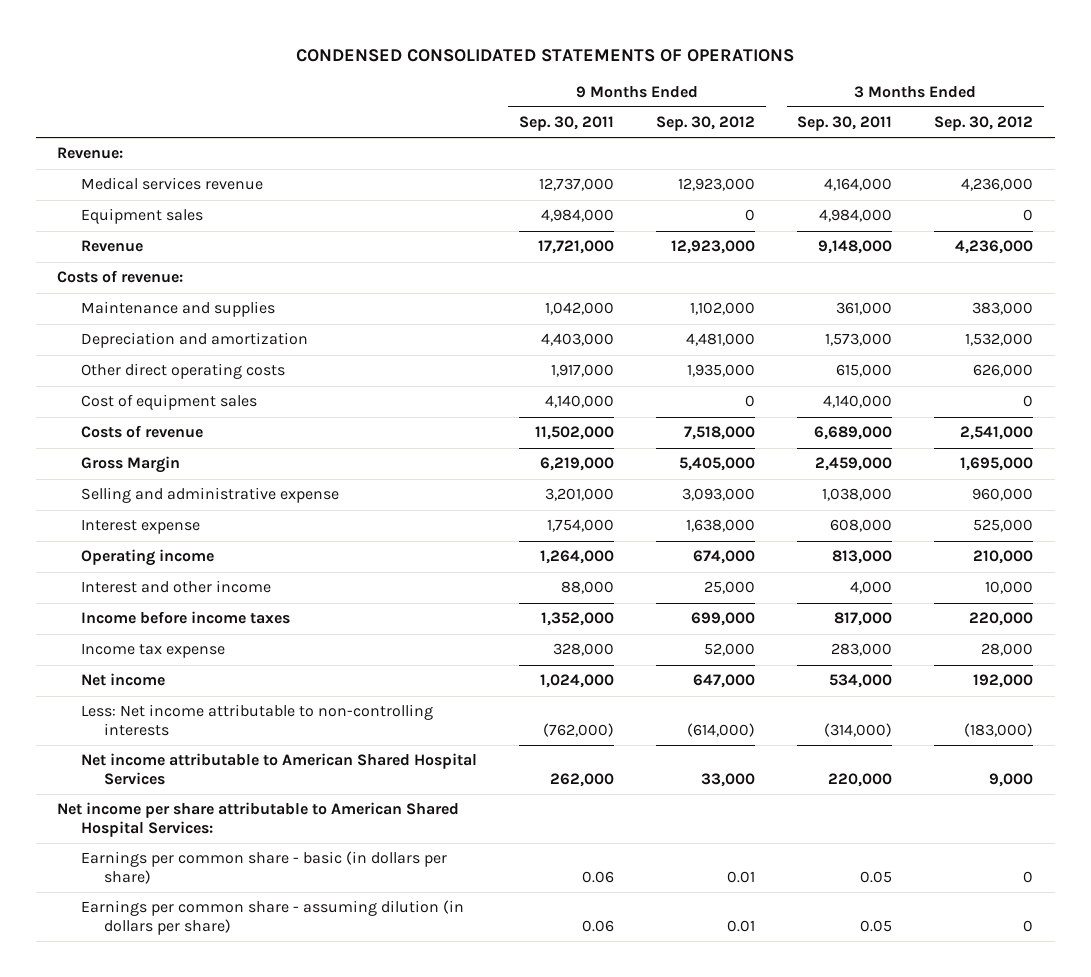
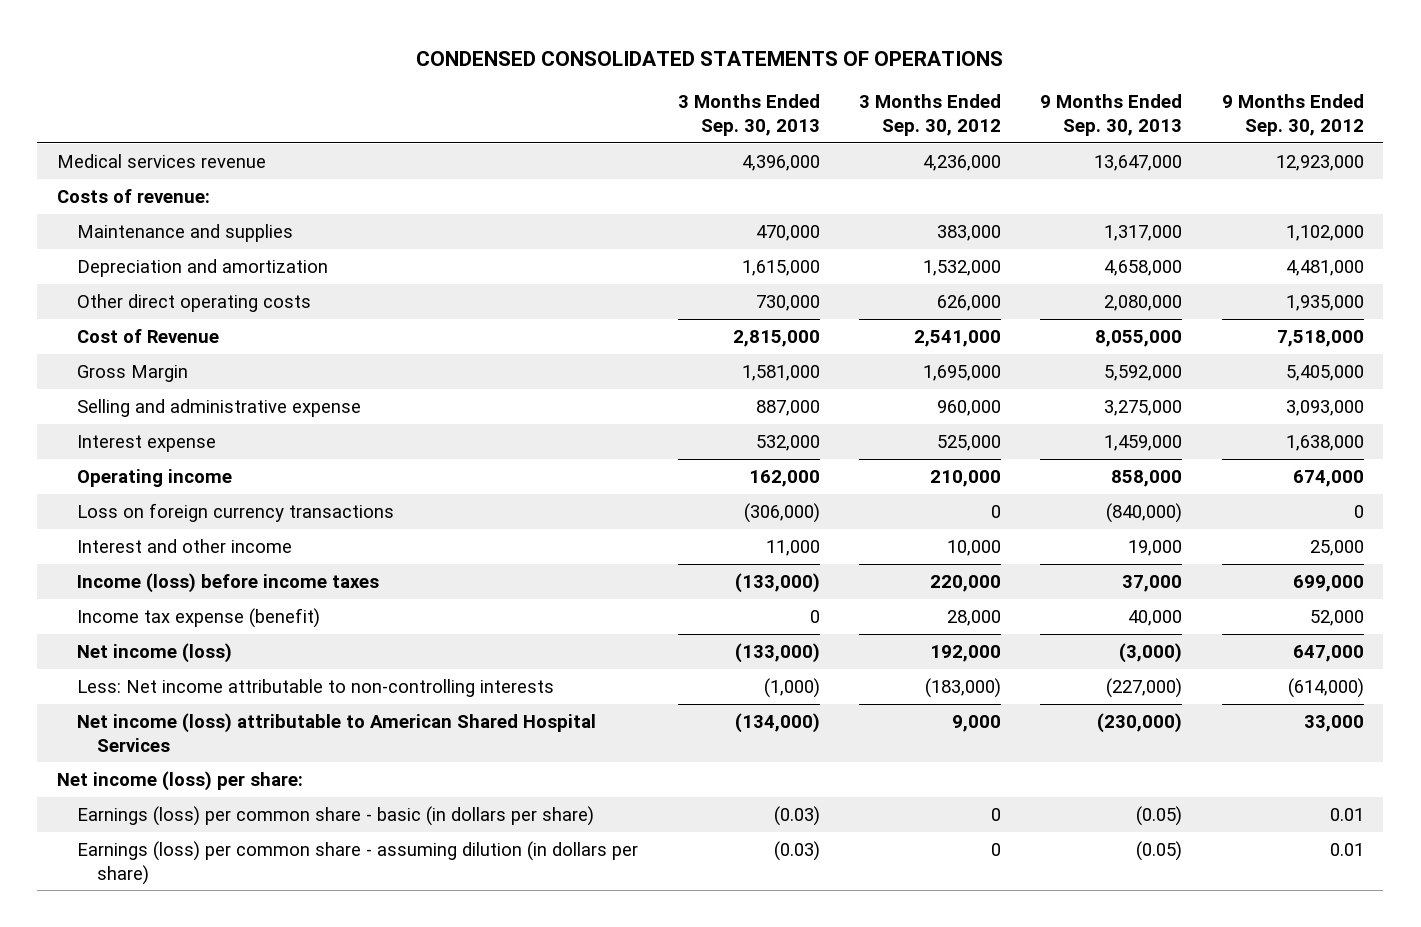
- | 9 Months Ended Sep. 30, 2011 | 9 Months Ended Sep. 30, 2012 | 3 Months Ended Sep. 30, 2011 | 3 Months Ended Sep. 30, 2012
+ | 3 Months Ended Sep. 30, 2013 | 3 Months Ended Sep. 30, 2012 | 9 Months Ended Sep. 30, 2013 | 9 Months Ended Sep. 30, 2012
- Revenue:
- Equipment sales | 4,984,000 | 0 | 4,984,000 | 0
- Revenue | 17,721,000 | 12,923,000 | 9,148,000 | 4,236,000
- Cost of equipment sales | 4,140,000 | 0 | 4,140,000 | 0
- Costs of revenue | 11,502,000 | 7,518,000 | 6,689,000 | 2,541,000
+ Cost of Revenue | 2,815,000 | 2,541,000 | 8,055,000 | 7,518,000
+ Loss on foreign currency transactions | (306,000) | 0 | (840,000) | 0
- Income before income taxes | 1,352,000 | 699,000 | 817,000 | 220,000
- Income tax expense | 328,000 | 52,000 | 283,000 | 28,000
- Net income | 1,024,000 | 647,000 | 534,000 | 192,000
+ Income (loss) before income taxes | (133,000) | 220,000 | 37,000 | 699,000
+ Income tax expense (benefit) | 0 | 28,000 | 40,000 | 52,000
+ Net income (loss) | (133,000) | 192,000 | (3,000) | 647,000
- Net income attributable to American Shared Hospital Services | 262,000 | 33,000 | 220,000 | 9,000
- Net income per share attributable to American Shared Hospital Services:
- Earnings per common share - basic (in dollars per share) | 0.06 | 0.01 | 0.05 | 0
- Earnings per common share - assuming dilution (in dollars per share) | 0.06 | 0.01 | 0.05 | 0
+ Net income (loss) attributable to American Shared Hospital Services | (134,000) | 9,000 | (230,000) | 33,000
+ Net income (loss) per share:
+ Earnings (loss) per common share - basic (in dollars per share) | (0.03) | 0 | (0.05) | 0.01
+ Earnings (loss) per common share - assuming dilution (in dollars per share) | (0.03) | 0 | (0.05) | 0.01

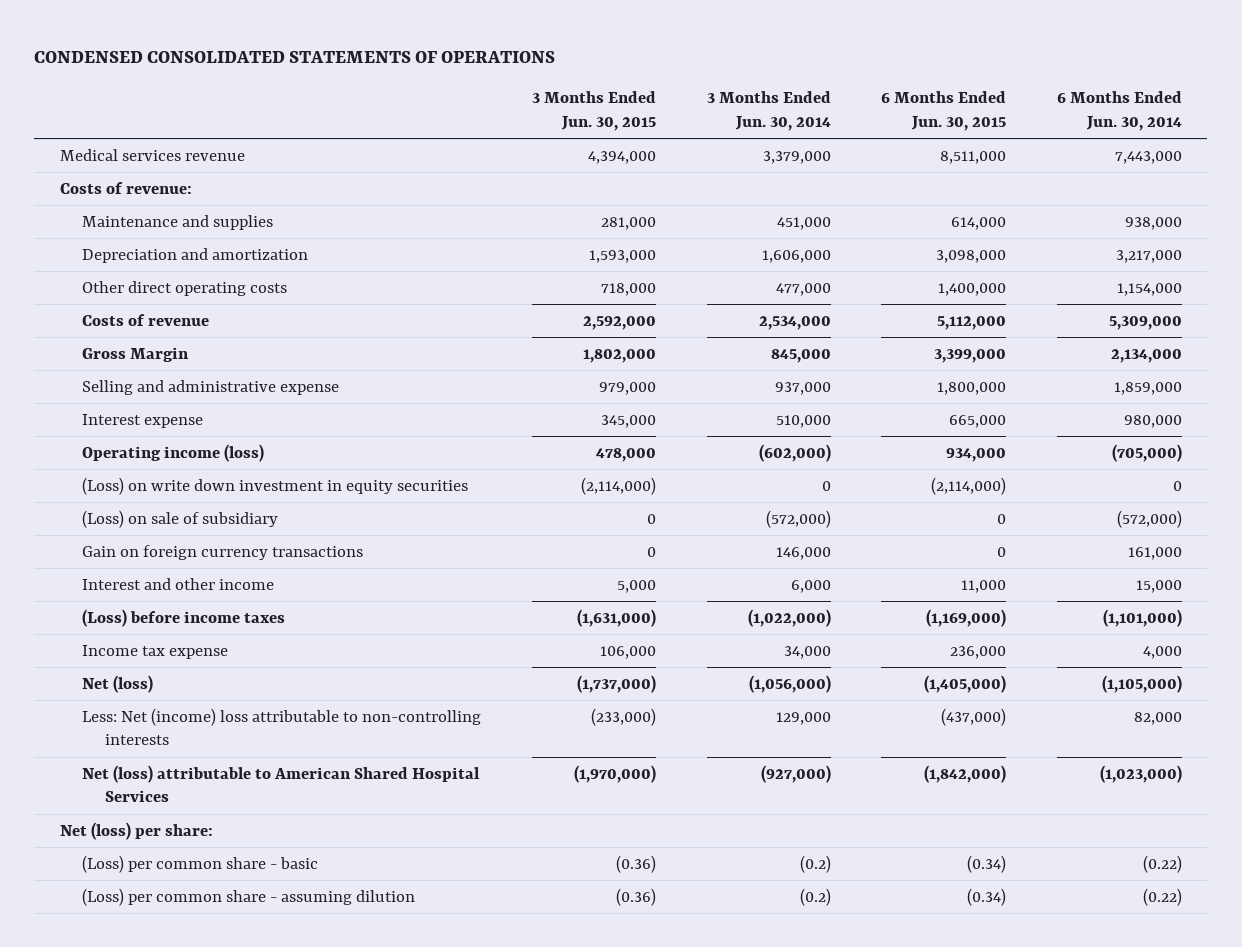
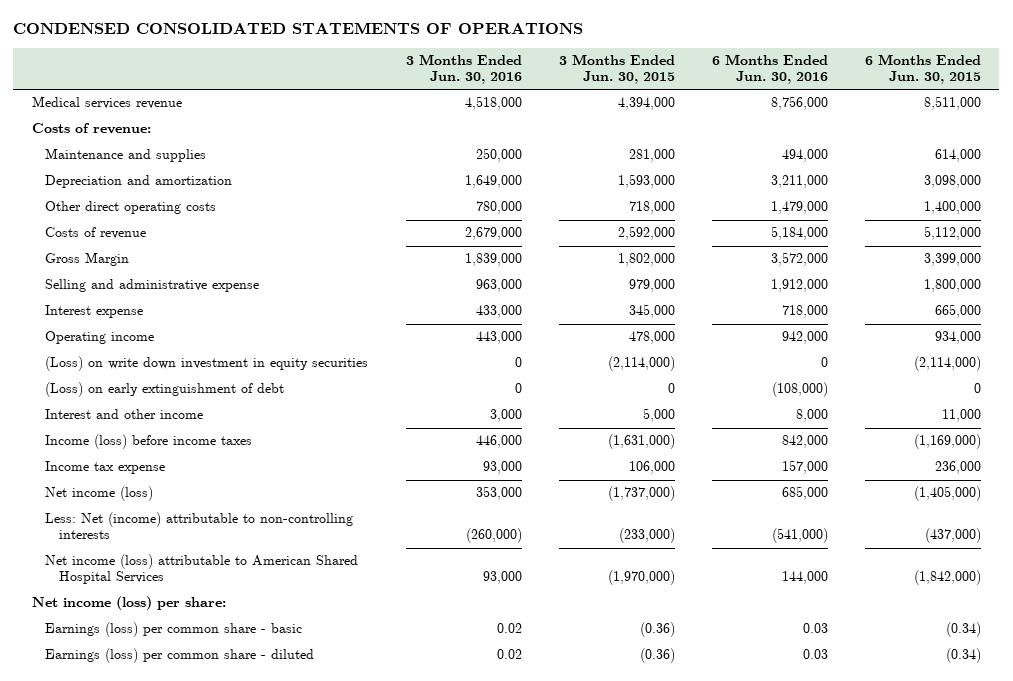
- | 3 Months Ended Jun. 30, 2015 | 3 Months Ended Jun. 30, 2014 | 6 Months Ended Jun. 30, 2015 | 6 Months Ended Jun. 30, 2014
+ | 3 Months Ended Jun. 30, 2016 | 3 Months Ended Jun. 30, 2015 | 6 Months Ended Jun. 30, 2016 | 6 Months Ended Jun. 30, 2015
- Operating income (loss) | 478,000 | (602,000) | 934,000 | (705,000)
+ Operating income | 443,000 | 478,000 | 942,000 | 934,000
- (Loss) on sale of subsidiary | 0 | (572,000) | 0 | (572,000)
- Gain on foreign currency transactions | 0 | 146,000 | 0 | 161,000
+ (Loss) on early extinguishment of debt | 0 | 0 | (108,000) | 0
- (Loss) before income taxes | (1,631,000) | (1,022,000) | (1,169,000) | (1,101,000)
+ Income (loss) before income taxes | 446,000 | (1,631,000) | 842,000 | (1,169,000)
- Net (loss) | (1,737,000) | (1,056,000) | (1,405,000) | (1,105,000)
- Less: Net (income) loss attributable to non-controlling interests | (233,000) | 129,000 | (437,000) | 82,000
- Net (loss) attributable to American Shared Hospital Services | (1,970,000) | (927,000) | (1,842,000) | (1,023,000)
- Net (loss) per share:
- (Loss) per common share - basic | (0.36) | (0.2) | (0.34) | (0.22)
- (Loss) per common share - assuming dilution | (0.36) | (0.2) | (0.34) | (0.22)
+ Net income (loss) | 353,000 | (1,737,000) | 685,000 | (1,405,000)
+ Less: Net (income) attributable to non-controlling interests | (260,000) | (233,000) | (541,000) | (437,000)
+ Net income (loss) attributable to American Shared Hospital Services | 93,000 | (1,970,000) | 144,000 | (1,842,000)
+ Net income (loss) per share:
+ Earnings (loss) per common share - basic | 0.02 | (0.36) | 0.03 | (0.34)
+ Earnings (loss) per common share - diluted | 0.02 | (0.36) | 0.03 | (0.34)

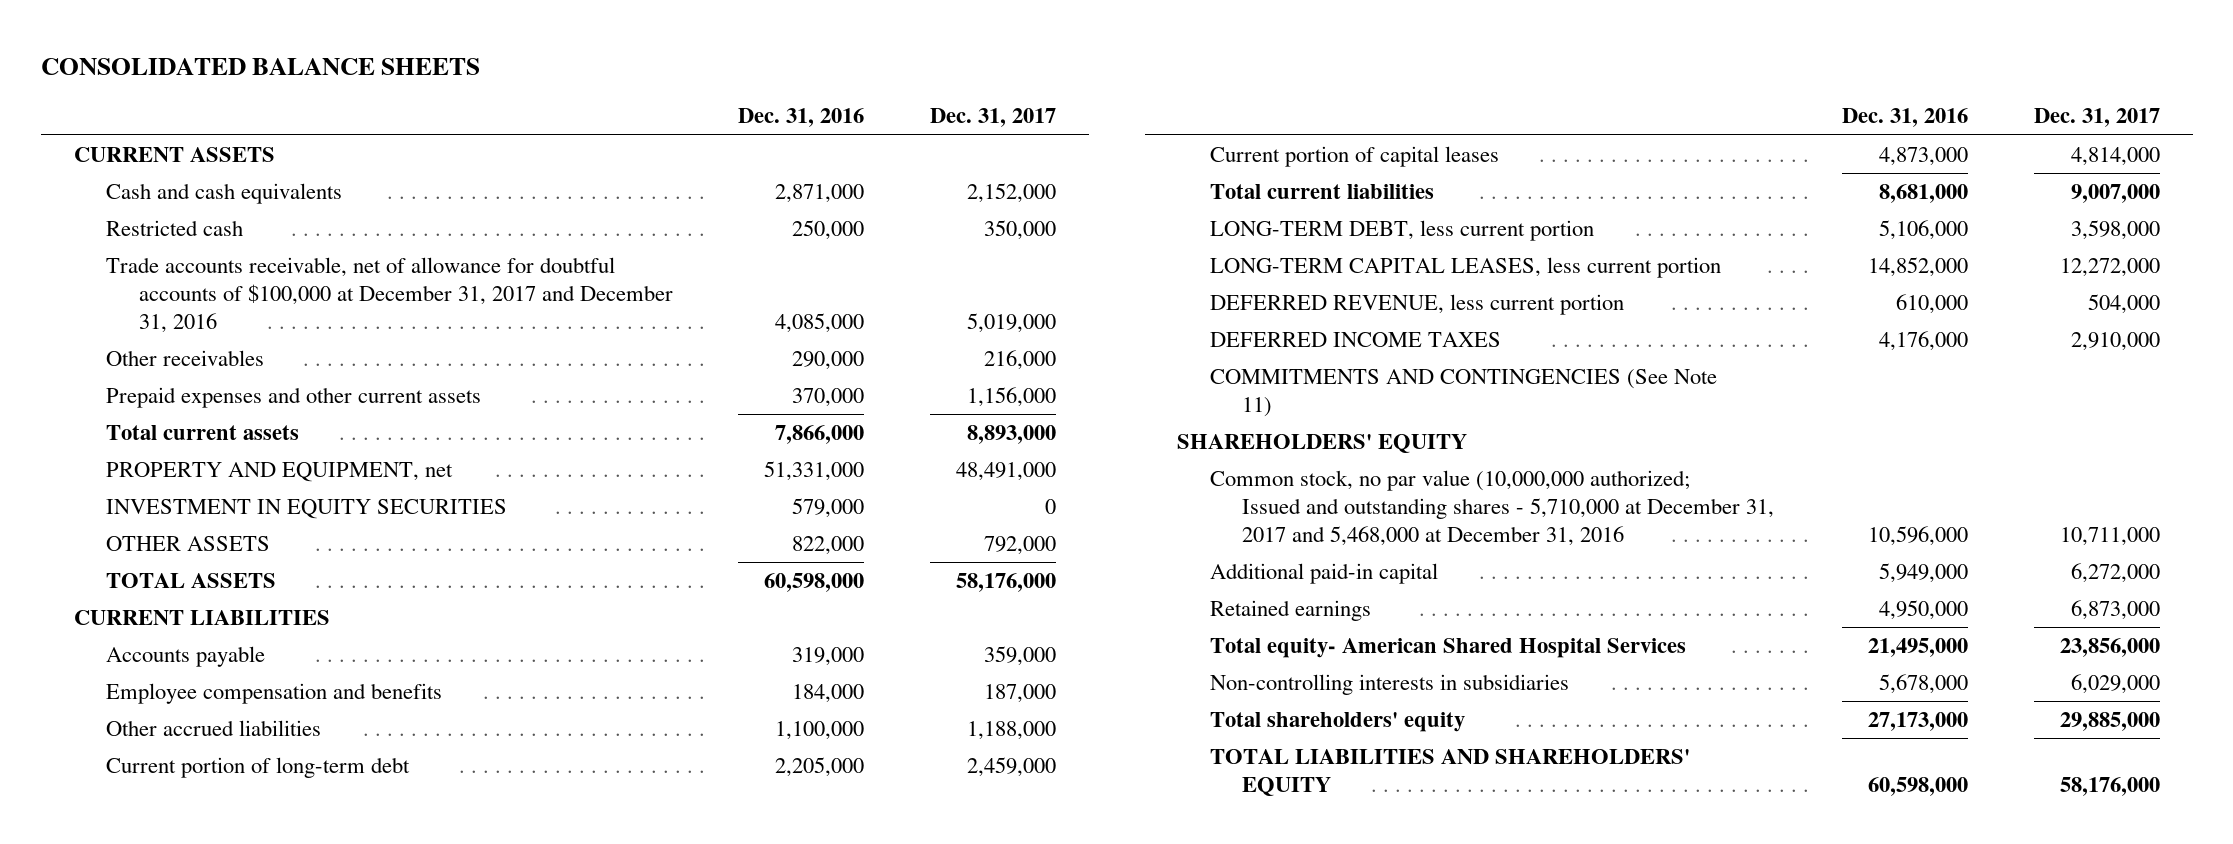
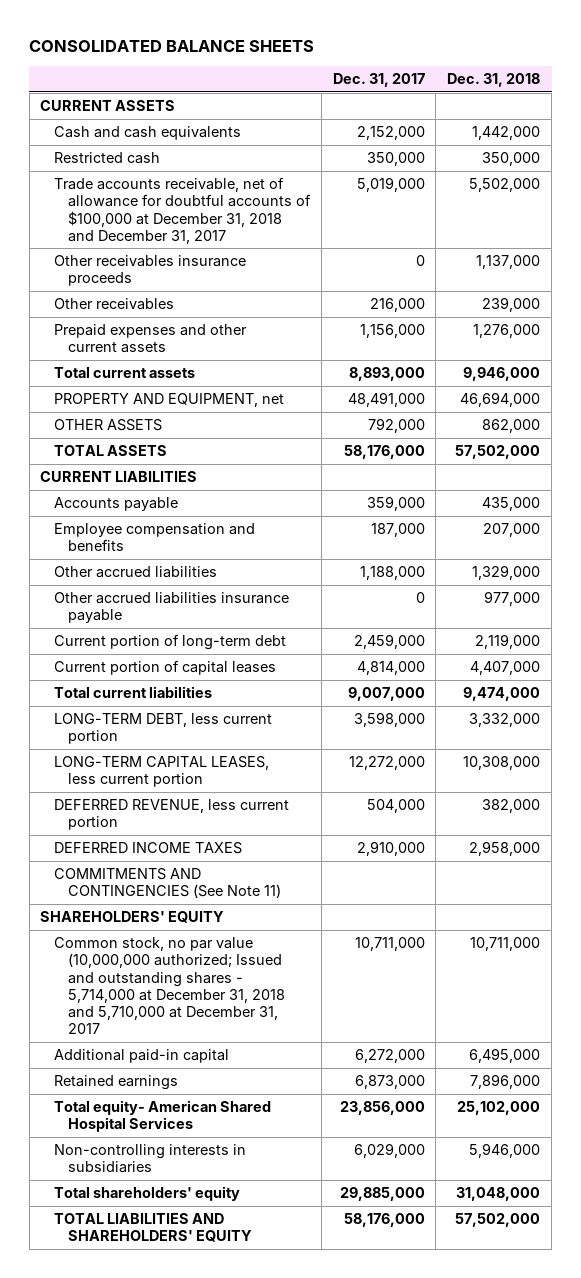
- | Dec. 31, 2016 | Dec. 31, 2017
+ | Dec. 31, 2017 | Dec. 31, 2018
- Trade accounts receivable, net of allowance for doubtful accounts of $100,000 at December 31, 2017 and December 31, 2016 | 4,085,000 | 5,019,000
+ Trade accounts receivable, net of allowance for doubtful accounts of $100,000 at December 31, 2018 and December 31, 2017 | 5,019,000 | 5,502,000
+ Other receivables insurance proceeds | 0 | 1,137,000
- INVESTMENT IN EQUITY SECURITIES | 579,000 | 0
+ Other accrued liabilities insurance payable | 0 | 977,000
- Common stock, no par value (10,000,000 authorized; Issued and outstanding shares - 5,710,000 at December 31, 2017 and 5,468,000 at December 31, 2016 | 10,596,000 | 10,711,000
+ Common stock, no par value (10,000,000 authorized; Issued and outstanding shares - 5,714,000 at December 31, 2018 and 5,710,000 at December 31, 2017 | 10,711,000 | 10,711,000

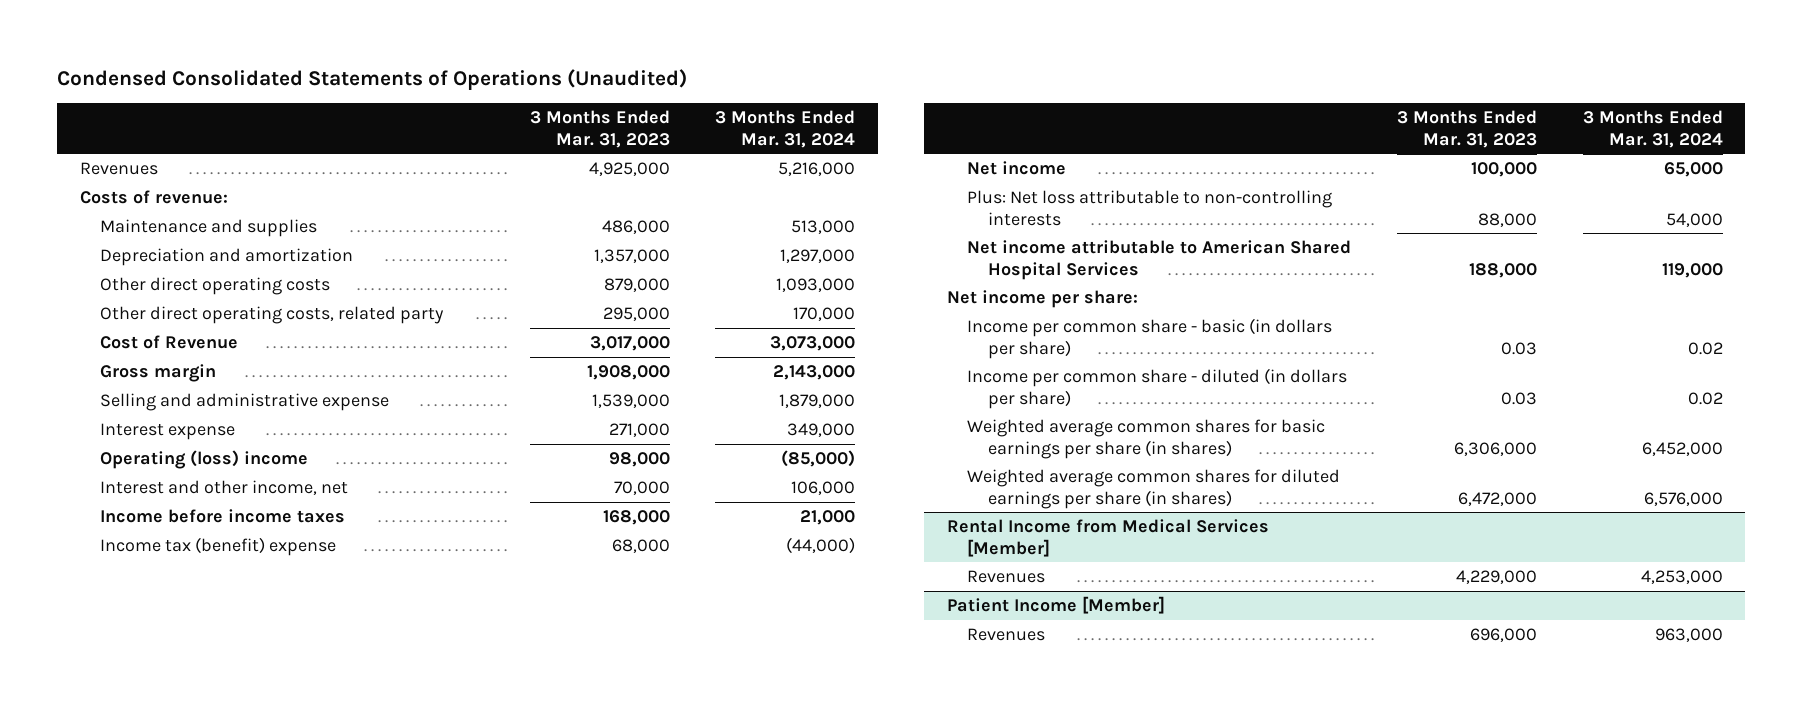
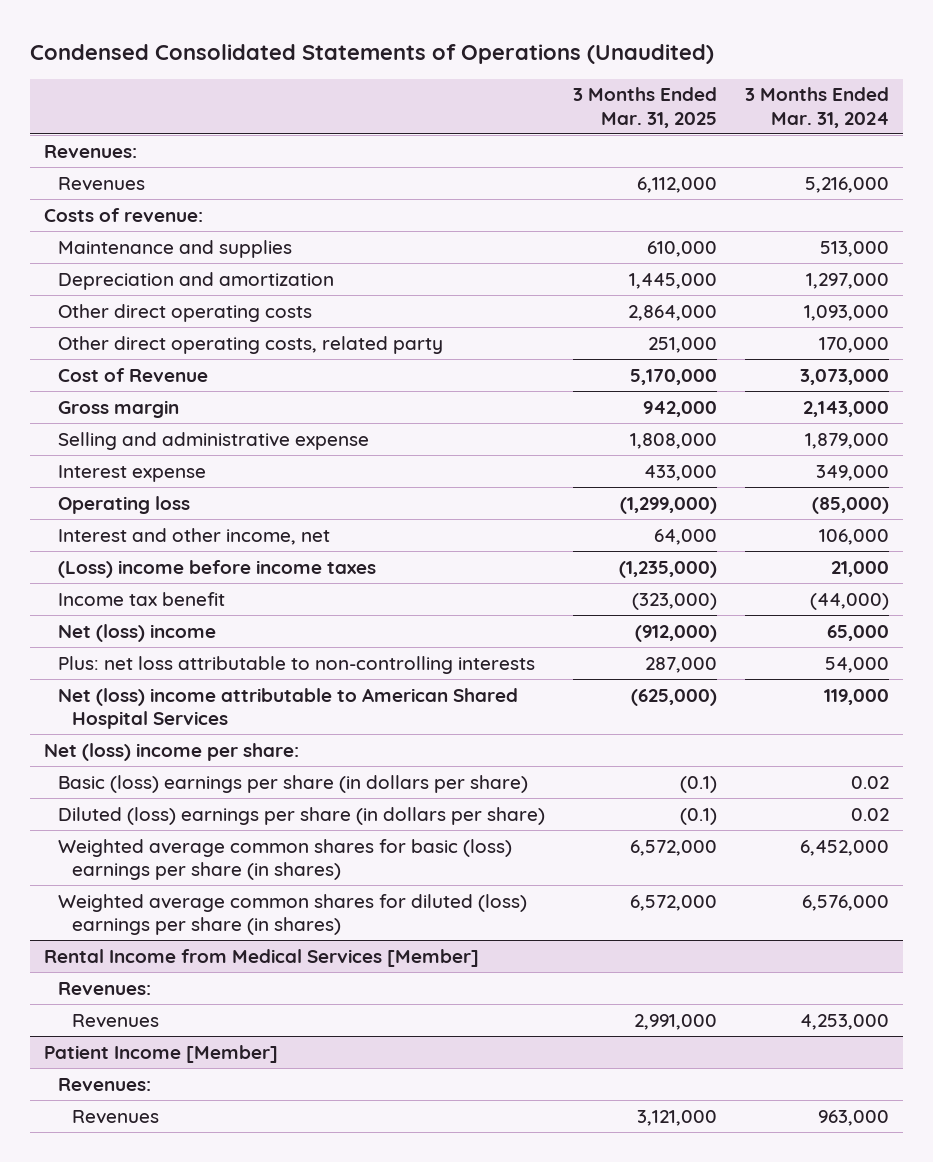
- | 3 Months Ended Mar. 31, 2023 | 3 Months Ended Mar. 31, 2024
+ | 3 Months Ended Mar. 31, 2025 | 3 Months Ended Mar. 31, 2024
+ Revenues:
- Operating (loss) income | 98,000 | (85,000)
+ Operating loss | (1,299,000) | (85,000)
- Income before income taxes | 168,000 | 21,000
- Income tax (benefit) expense | 68,000 | (44,000)
- Net income | 100,000 | 65,000
- Plus: Net loss attributable to non-controlling interests | 88,000 | 54,000
- Net income attributable to American Shared Hospital Services | 188,000 | 119,000
- Net income per share:
- Income per common share - basic (in dollars per share) | 0.03 | 0.02
- Income per common share - diluted (in dollars per share) | 0.03 | 0.02
- Weighted average common shares for basic earnings per share (in shares) | 6,306,000 | 6,452,000
- Weighted average common shares for diluted earnings per share (in shares) | 6,472,000 | 6,576,000
+ (Loss) income before income taxes | (1,235,000) | 21,000
+ Income tax benefit | (323,000) | (44,000)
+ Net (loss) income | (912,000) | 65,000
+ Plus: net loss attributable to non-controlling interests | 287,000 | 54,000
+ Net (loss) income attributable to American Shared Hospital Services | (625,000) | 119,000
+ Net (loss) income per share:
+ Basic (loss) earnings per share (in dollars per share) | (0.1) | 0.02
+ Diluted (loss) earnings per share (in dollars per share) | (0.1) | 0.02
+ Weighted average common shares for basic (loss) earnings per share (in shares) | 6,572,000 | 6,452,000
+ Weighted average common shares for diluted (loss) earnings per share (in shares) | 6,572,000 | 6,576,000
@ Rental Income from Medical Services [Member]
+ Revenues:
@ Patient Income [Member]
+ Revenues:

